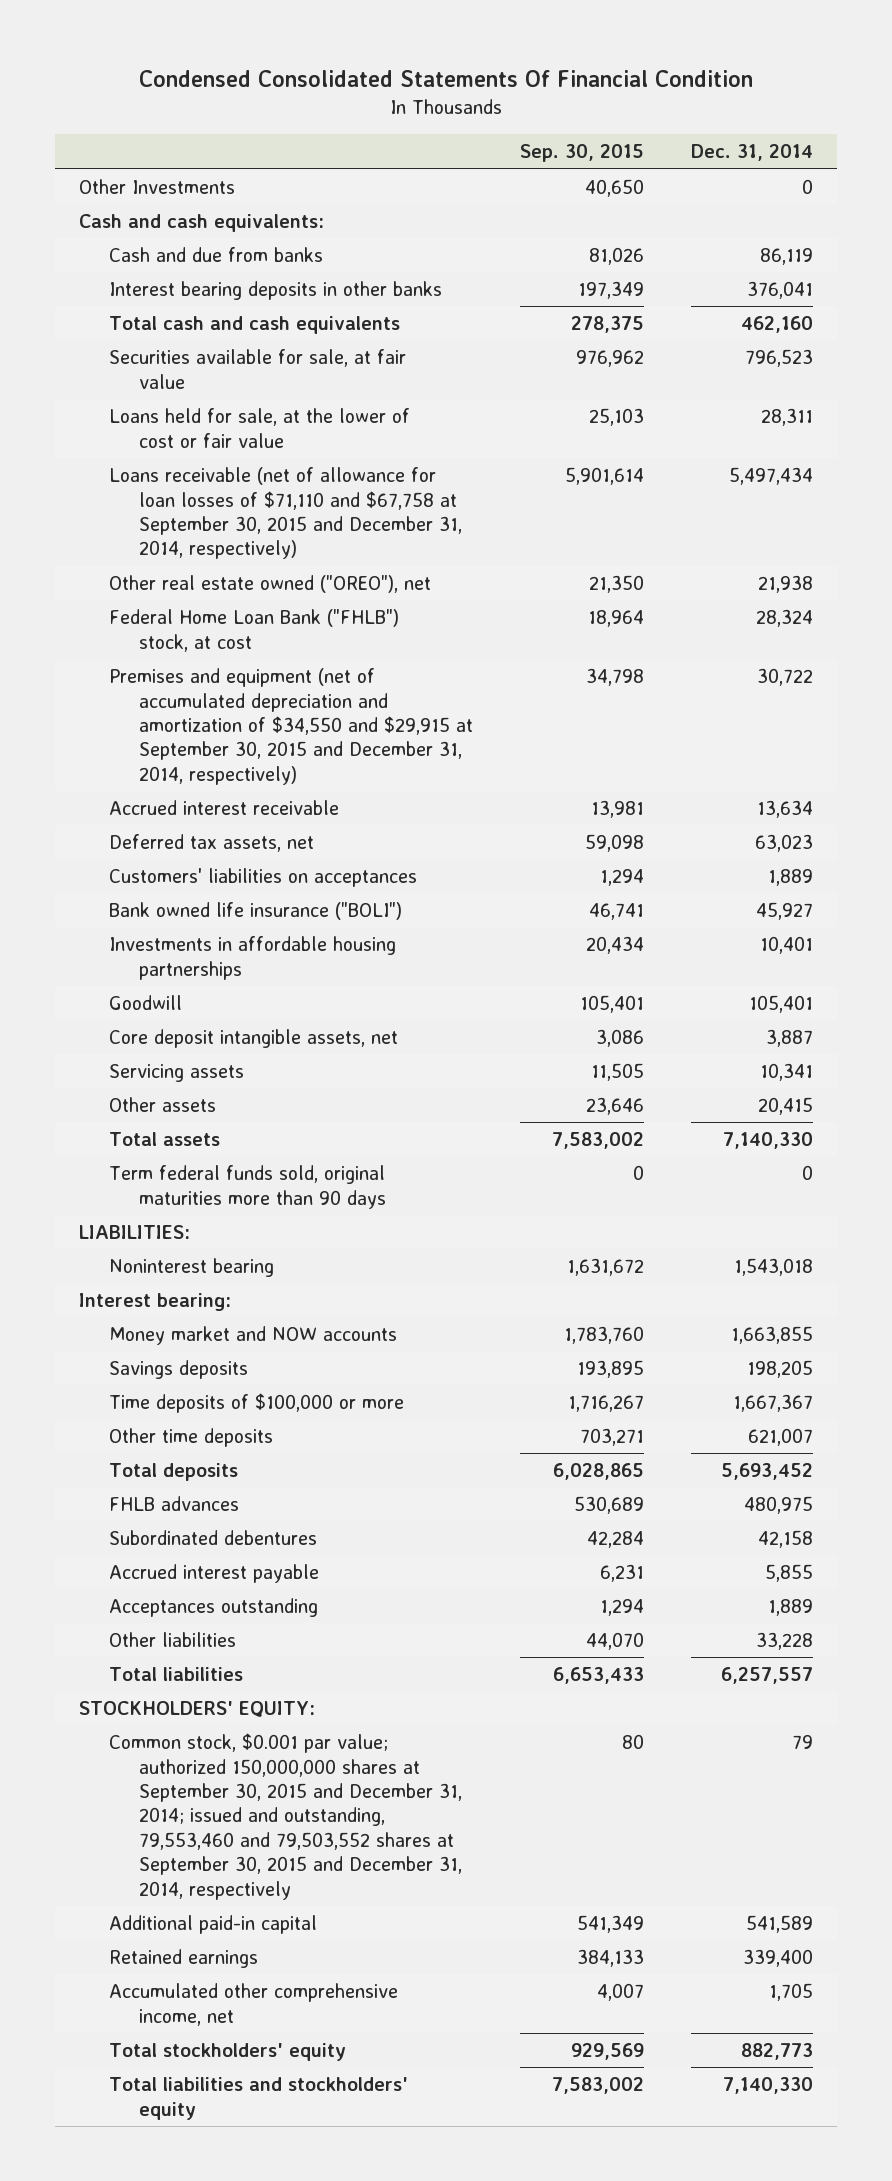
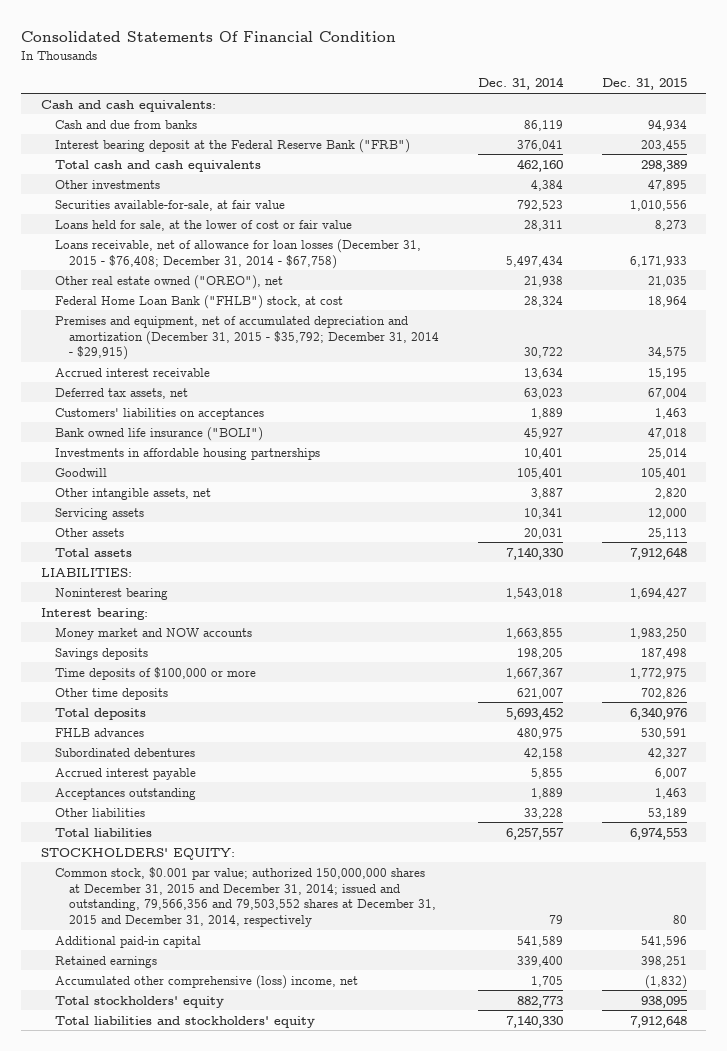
- Condensed Consolidated Statements Of Financial Condition
+ Consolidated Statements Of Financial Condition
- | Sep. 30, 2015 | Dec. 31, 2014
+ | Dec. 31, 2014 | Dec. 31, 2015
- Other Investments | 40,650 | 0
- Interest bearing deposits in other banks | 197,349 | 376,041
+ Interest bearing deposit at the Federal Reserve Bank ("FRB") | 376,041 | 203,455
- Securities available for sale, at fair value | 976,962 | 796,523
+ Other investments | 4,384 | 47,895
+ Securities available-for-sale, at fair value | 792,523 | 1,010,556
- Loans receivable (net of allowance for loan losses of $71,110 and $67,758 at September 30, 2015 and December 31, 2014, respectively) | 5,901,614 | 5,497,434
+ Loans receivable, net of allowance for loan losses (December 31, 2015 - $76,408; December 31, 2014 - $67,758) | 5,497,434 | 6,171,933
- Premises and equipment (net of accumulated depreciation and amortization of $34,550 and $29,915 at September 30, 2015 and December 31, 2014, respectively) | 34,798 | 30,722
+ Premises and equipment, net of accumulated depreciation and amortization (December 31, 2015 - $35,792; December 31, 2014 - $29,915) | 30,722 | 34,575
- Core deposit intangible assets, net | 3,086 | 3,887
+ Other intangible assets, net | 3,887 | 2,820
- Other assets | 23,646 | 20,415
+ Other assets | 20,031 | 25,113
- Term federal funds sold, original maturities more than 90 days | 0 | 0
- Common stock, $0.001 par value; authorized 150,000,000 shares at September 30, 2015 and December 31, 2014; issued and outstanding, 79,553,460 and 79,503,552 shares at September 30, 2015 and December 31, 2014, respectively | 80 | 79
+ Common stock, $0.001 par value; authorized 150,000,000 shares at December 31, 2015 and December 31, 2014; issued and outstanding, 79,566,356 and 79,503,552 shares at December 31, 2015 and December 31, 2014, respectively | 79 | 80
- Accumulated other comprehensive income, net | 4,007 | 1,705
+ Accumulated other comprehensive (loss) income, net | 1,705 | (1,832)

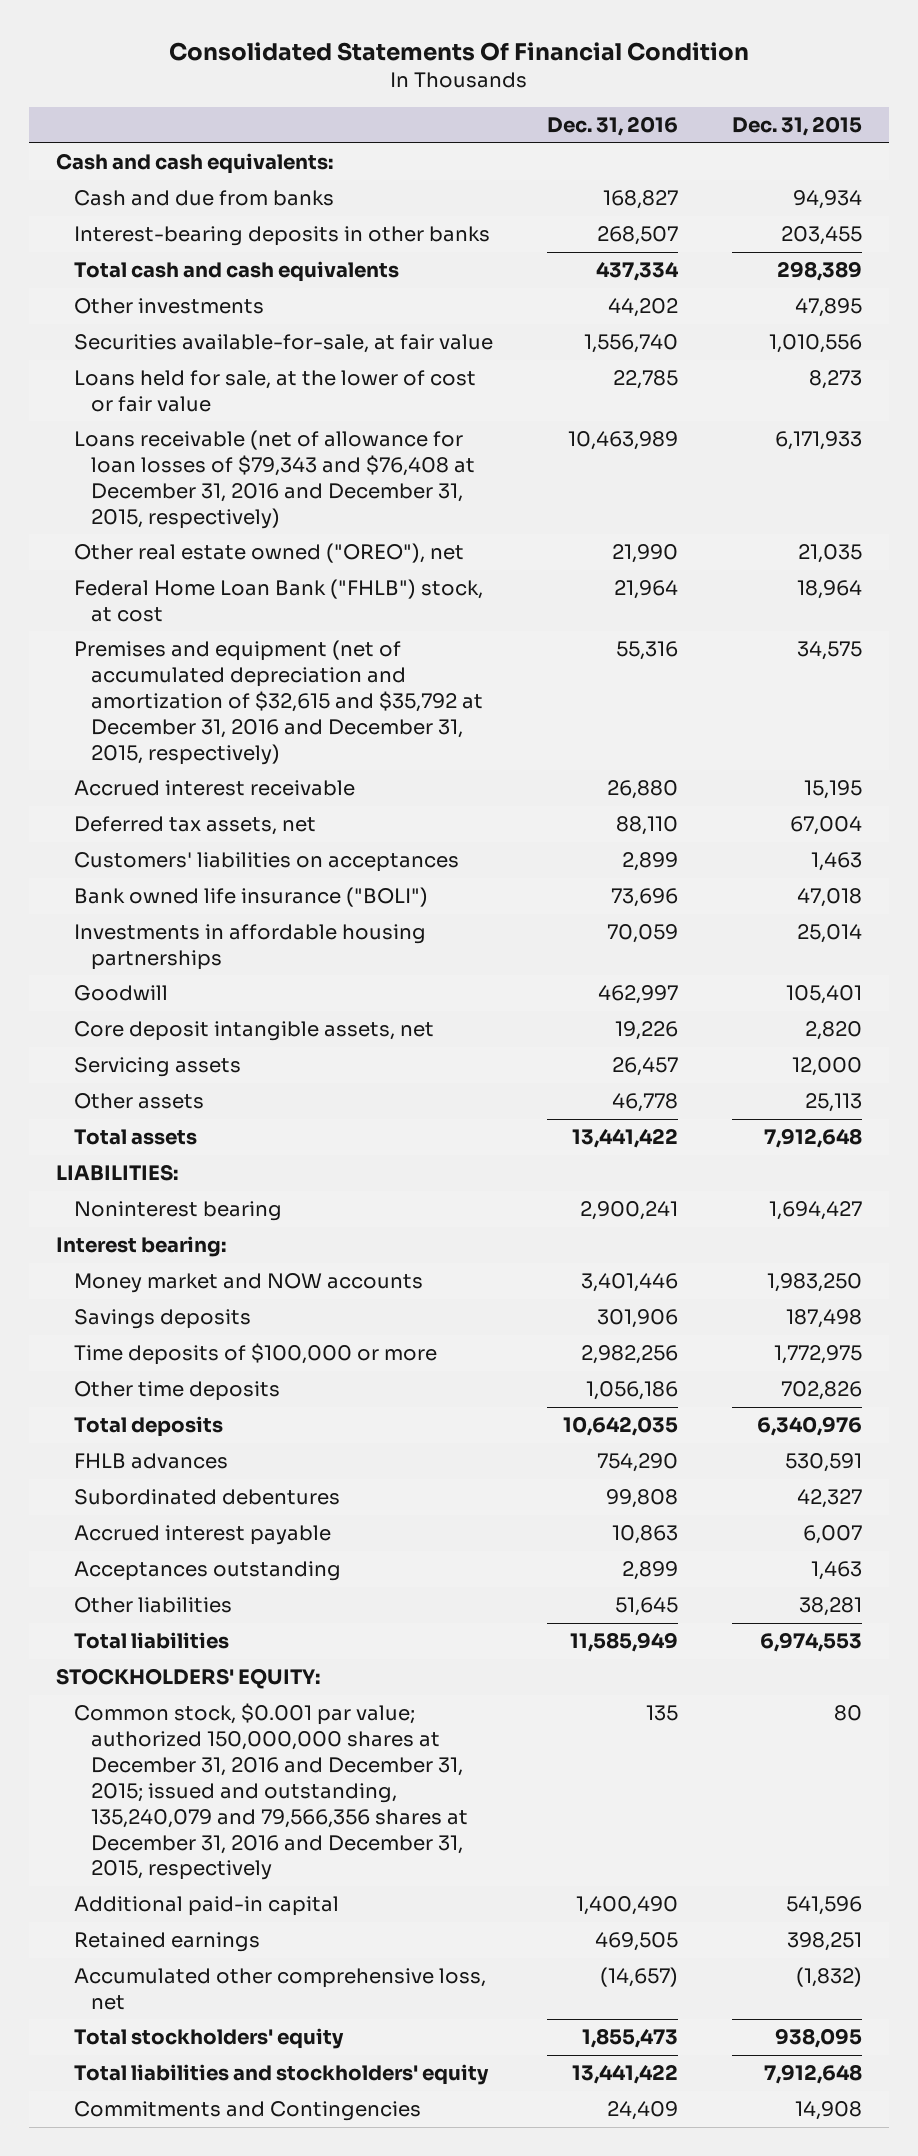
- | Dec. 31, 2014 | Dec. 31, 2015
+ | Dec. 31, 2016 | Dec. 31, 2015
- Interest bearing deposit at the Federal Reserve Bank ("FRB") | 376,041 | 203,455
+ Interest-bearing deposits in other banks | 268,507 | 203,455
- Loans receivable, net of allowance for loan losses (December 31, 2015 - $76,408; December 31, 2014 - $67,758) | 5,497,434 | 6,171,933
+ Loans receivable (net of allowance for loan losses of $79,343 and $76,408 at December 31, 2016 and December 31, 2015, respectively) | 10,463,989 | 6,171,933
- Premises and equipment, net of accumulated depreciation and amortization (December 31, 2015 - $35,792; December 31, 2014 - $29,915) | 30,722 | 34,575
+ Premises and equipment (net of accumulated depreciation and amortization of $32,615 and $35,792 at December 31, 2016 and December 31, 2015, respectively) | 55,316 | 34,575
- Other intangible assets, net | 3,887 | 2,820
+ Core deposit intangible assets, net | 19,226 | 2,820
- Other liabilities | 33,228 | 53,189
+ Other liabilities | 51,645 | 38,281
- Common stock, $0.001 par value; authorized 150,000,000 shares at December 31, 2015 and December 31, 2014; issued and outstanding, 79,566,356 and 79,503,552 shares at December 31, 2015 and December 31, 2014, respectively | 79 | 80
+ Common stock, $0.001 par value; authorized 150,000,000 shares at December 31, 2016 and December 31, 2015; issued and outstanding, 135,240,079 and 79,566,356 shares at December 31, 2016 and December 31, 2015, respectively | 135 | 80
- Accumulated other comprehensive (loss) income, net | 1,705 | (1,832)
+ Accumulated other comprehensive loss, net | (14,657) | (1,832)
+ Commitments and Contingencies | 24,409 | 14,908

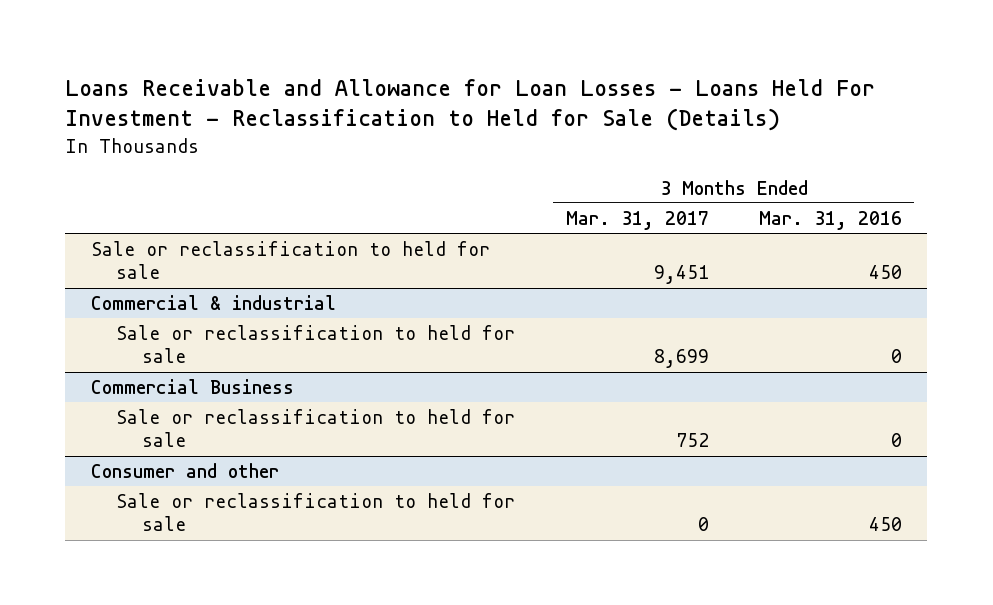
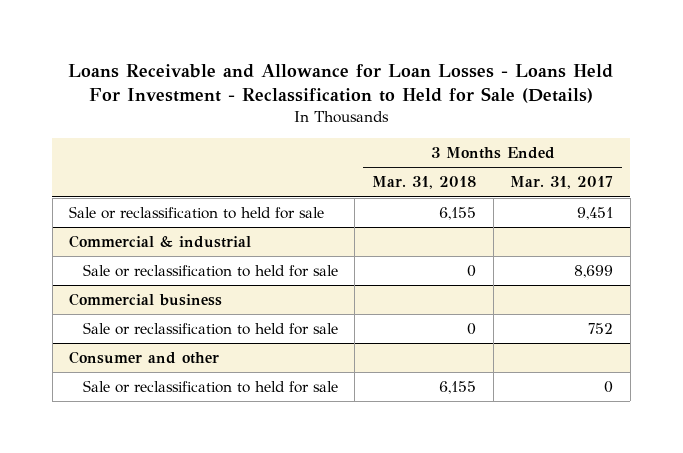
- | 3 Months Ended Mar. 31, 2017 | 3 Months Ended Mar. 31, 2016
+ | 3 Months Ended Mar. 31, 2018 | 3 Months Ended Mar. 31, 2017
- Commercial Business
+ Commercial business

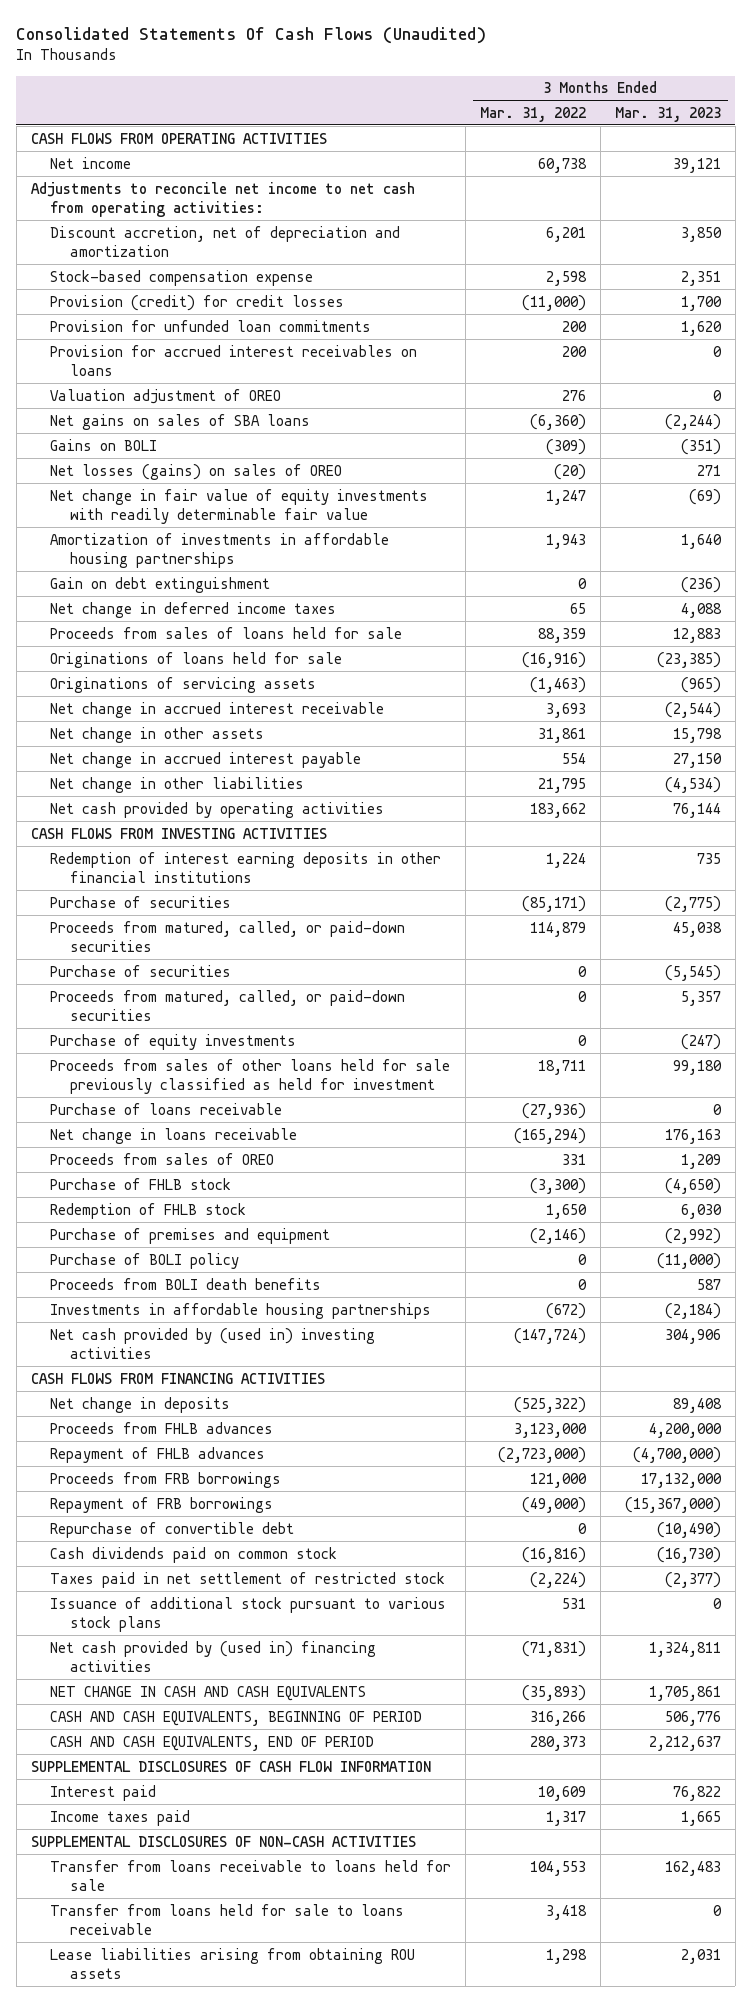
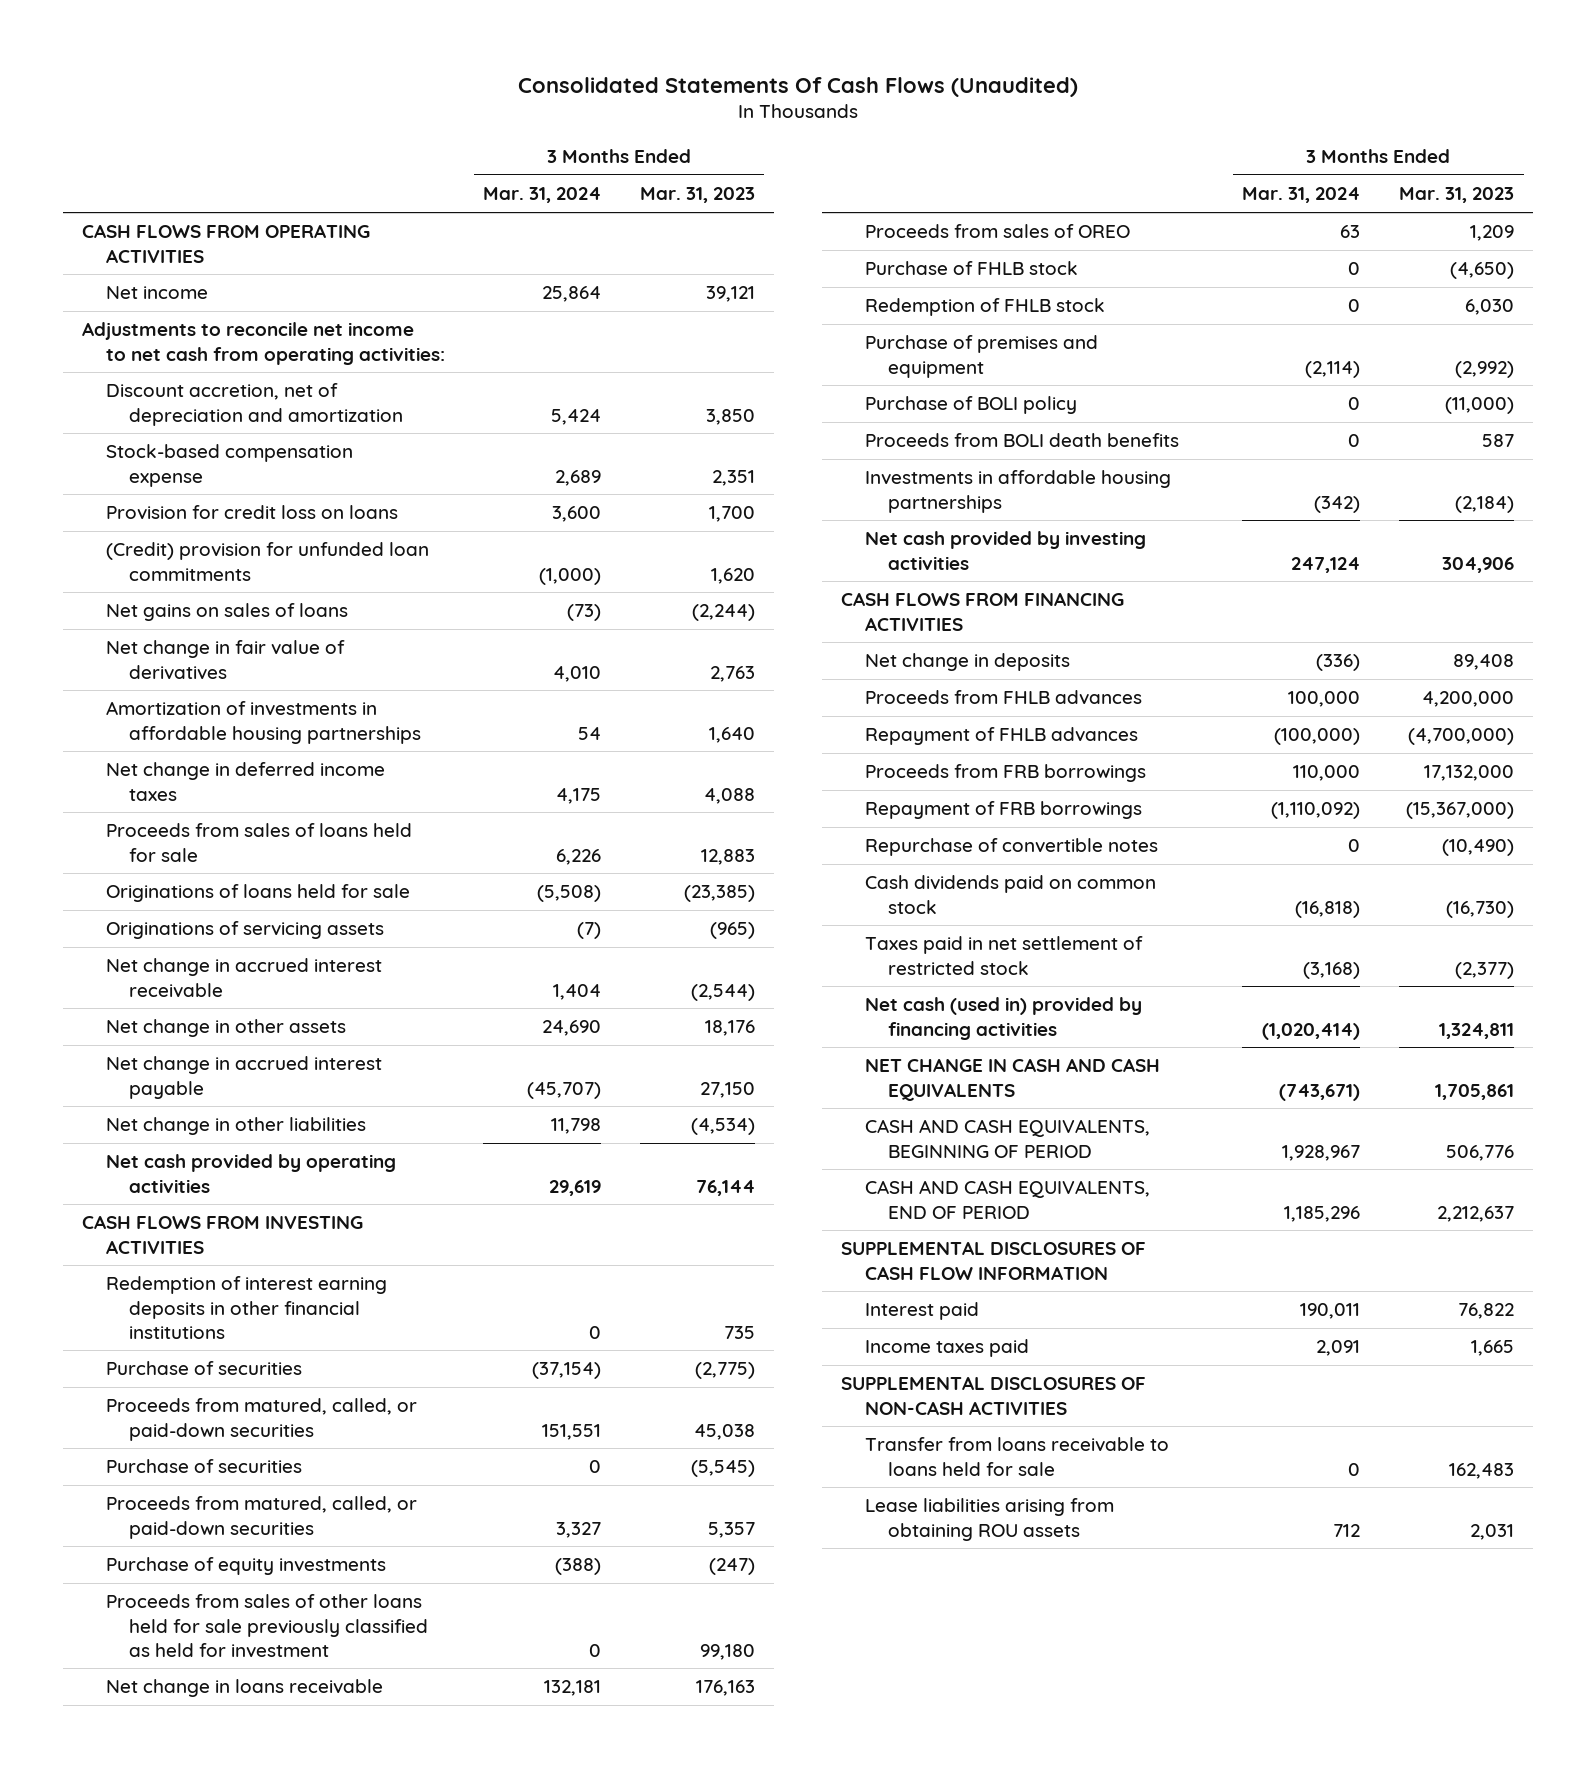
- | 3 Months Ended Mar. 31, 2022 | 3 Months Ended Mar. 31, 2023
+ | 3 Months Ended Mar. 31, 2024 | 3 Months Ended Mar. 31, 2023
- Provision (credit) for credit losses | (11,000) | 1,700
- Provision for unfunded loan commitments | 200 | 1,620
- Provision for accrued interest receivables on loans | 200 | 0
- Valuation adjustment of OREO | 276 | 0
- Net gains on sales of SBA loans | (6,360) | (2,244)
- Gains on BOLI | (309) | (351)
- Net losses (gains) on sales of OREO | (20) | 271
- Net change in fair value of equity investments with readily determinable fair value | 1,247 | (69)
+ Provision for credit loss on loans | 3,600 | 1,700
+ (Credit) provision for unfunded loan commitments | (1,000) | 1,620
+ Net gains on sales of loans | (73) | (2,244)
+ Net change in fair value of derivatives | 4,010 | 2,763
- Gain on debt extinguishment | 0 | (236)
- Net change in other assets | 31,861 | 15,798
+ Net change in other assets | 24,690 | 18,176
- Purchase of loans receivable | (27,936) | 0
- Net cash provided by (used in) investing activities | (147,724) | 304,906
+ Net cash provided by investing activities | 247,124 | 304,906
- Repurchase of convertible debt | 0 | (10,490)
+ Repurchase of convertible notes | 0 | (10,490)
- Issuance of additional stock pursuant to various stock plans | 531 | 0
- Net cash provided by (used in) financing activities | (71,831) | 1,324,811
+ Net cash (used in) provided by financing activities | (1,020,414) | 1,324,811
- Transfer from loans held for sale to loans receivable | 3,418 | 0

